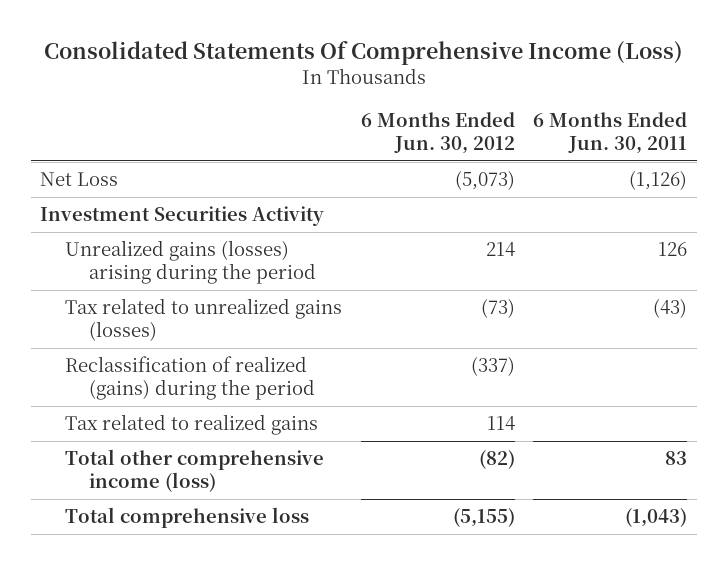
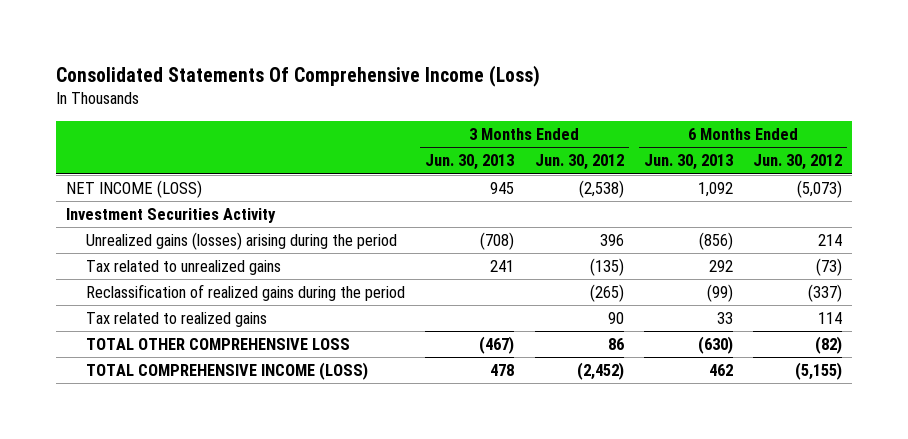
- | 6 Months Ended Jun. 30, 2012 | 6 Months Ended Jun. 30, 2011
+ | 3 Months Ended Jun. 30, 2013 | 3 Months Ended Jun. 30, 2012 | 6 Months Ended Jun. 30, 2013 | 6 Months Ended Jun. 30, 2012
- Net Loss | (5,073) | (1,126)
+ NET INCOME (LOSS) | 945 | (2,538) | 1,092 | (5,073)
- Tax related to unrealized gains (losses) | (73) | (43)
- Reclassification of realized (gains) during the period | (337) |
+ Tax related to unrealized gains | 241 | (135) | 292 | (73)
+ Reclassification of realized gains during the period | | (265) | (99) | (337)
- Total other comprehensive income (loss) | (82) | 83
- Total comprehensive loss | (5,155) | (1,043)
+ TOTAL OTHER COMPREHENSIVE LOSS | (467) | 86 | (630) | (82)
+ TOTAL COMPREHENSIVE INCOME (LOSS) | 478 | (2,452) | 462 | (5,155)

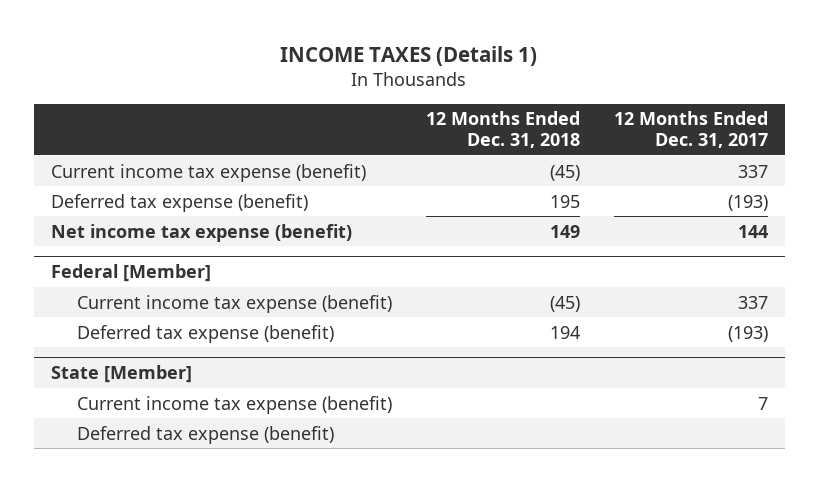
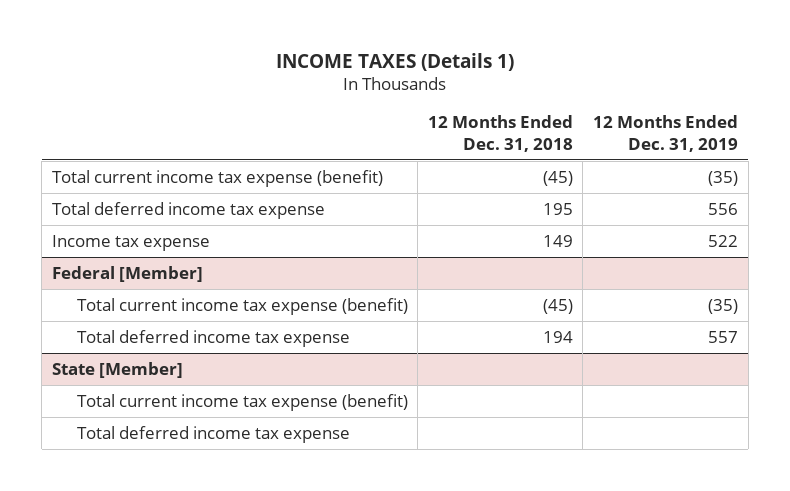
- | 12 Months Ended Dec. 31, 2018 | 12 Months Ended Dec. 31, 2017
+ | 12 Months Ended Dec. 31, 2018 | 12 Months Ended Dec. 31, 2019
- Current income tax expense (benefit) | (45) | 337
- Deferred tax expense (benefit) | 195 | (193)
- Net income tax expense (benefit) | 149 | 144
+ Total current income tax expense (benefit) | (45) | (35)
+ Total deferred income tax expense | 195 | 556
+ Income tax expense | 149 | 522
@ Federal [Member]
- Current income tax expense (benefit) | (45) | 337
- Deferred tax expense (benefit) | 194 | (193)
+ Total current income tax expense (benefit) | (45) | (35)
+ Total deferred income tax expense | 194 | 557
@ State [Member]
- Current income tax expense (benefit) | | 7
- Deferred tax expense (benefit)
+ Total current income tax expense (benefit)
+ Total deferred income tax expense

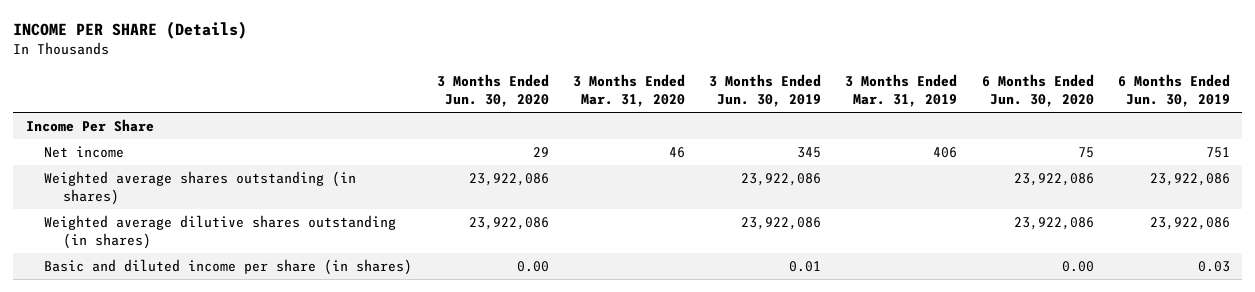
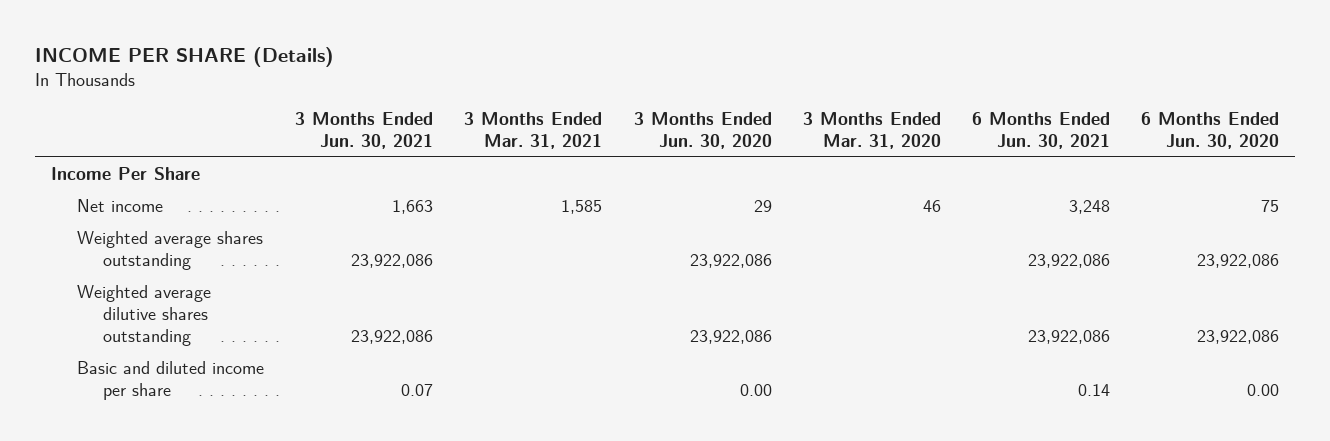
- | 3 Months Ended Jun. 30, 2020 | 3 Months Ended Mar. 31, 2020 | 3 Months Ended Jun. 30, 2019 | 3 Months Ended Mar. 31, 2019 | 6 Months Ended Jun. 30, 2020 | 6 Months Ended Jun. 30, 2019
+ | 3 Months Ended Jun. 30, 2021 | 3 Months Ended Mar. 31, 2021 | 3 Months Ended Jun. 30, 2020 | 3 Months Ended Mar. 31, 2020 | 6 Months Ended Jun. 30, 2021 | 6 Months Ended Jun. 30, 2020
- Weighted average shares outstanding (in shares) | 23,922,086 | | 23,922,086 | | 23,922,086 | 23,922,086
- Weighted average dilutive shares outstanding (in shares) | 23,922,086 | | 23,922,086 | | 23,922,086 | 23,922,086
- Basic and diluted income per share (in shares) | 0.00 | | 0.01 | | 0.00 | 0.03
+ Weighted average shares outstanding | 23,922,086 | | 23,922,086 | | 23,922,086 | 23,922,086
+ Weighted average dilutive shares outstanding | 23,922,086 | | 23,922,086 | | 23,922,086 | 23,922,086
+ Basic and diluted income per share | 0.07 | | 0.00 | | 0.14 | 0.00

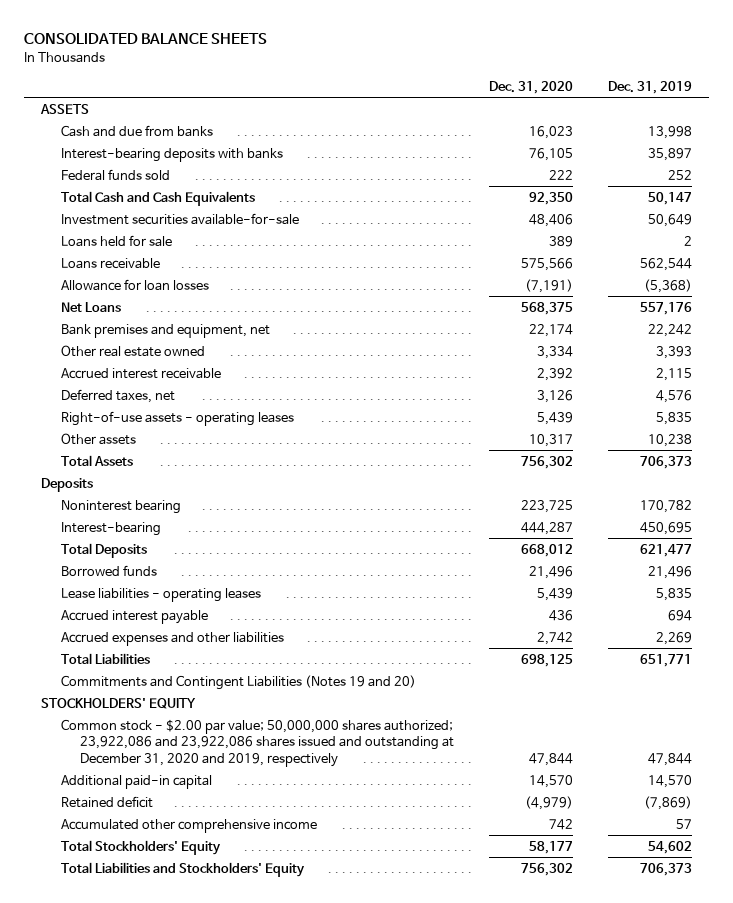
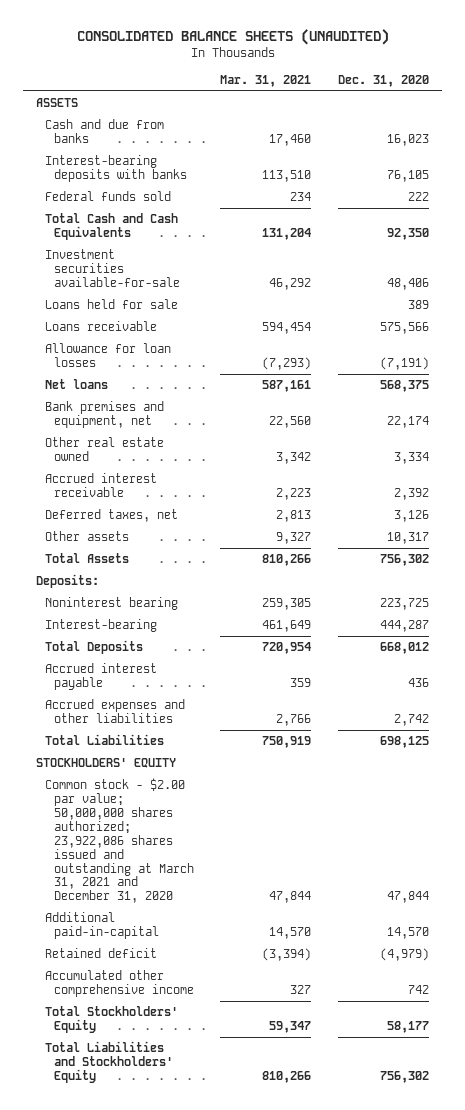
- CONSOLIDATED BALANCE SHEETS
+ CONSOLIDATED BALANCE SHEETS (UNAUDITED)
- | Dec. 31, 2020 | Dec. 31, 2019
+ | Mar. 31, 2021 | Dec. 31, 2020
- Net Loans | 568,375 | 557,176
+ Net loans | 587,161 | 568,375
- Right-of-use assets - operating leases | 5,439 | 5,835
- Deposits
+ Deposits:
- Borrowed funds | 21,496 | 21,496
- Lease liabilities - operating leases | 5,439 | 5,835
- Commitments and Contingent Liabilities (Notes 19 and 20)
- Common stock - $2.00 par value; 50,000,000 shares authorized; 23,922,086 and 23,922,086 shares issued and outstanding at December 31, 2020 and 2019, respectively | 47,844 | 47,844
- Additional paid-in capital | 14,570 | 14,570
+ Common stock - $2.00 par value; 50,000,000 shares authorized; 23,922,086 shares issued and outstanding at March 31, 2021 and December 31, 2020 | 47,844 | 47,844
+ Additional paid-in-capital | 14,570 | 14,570

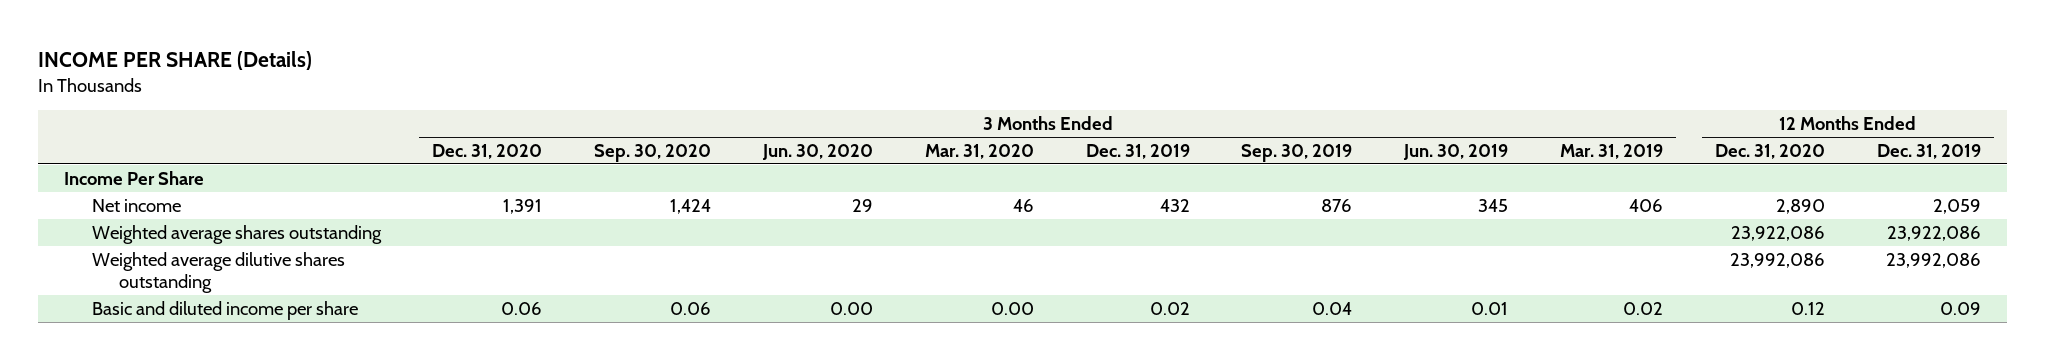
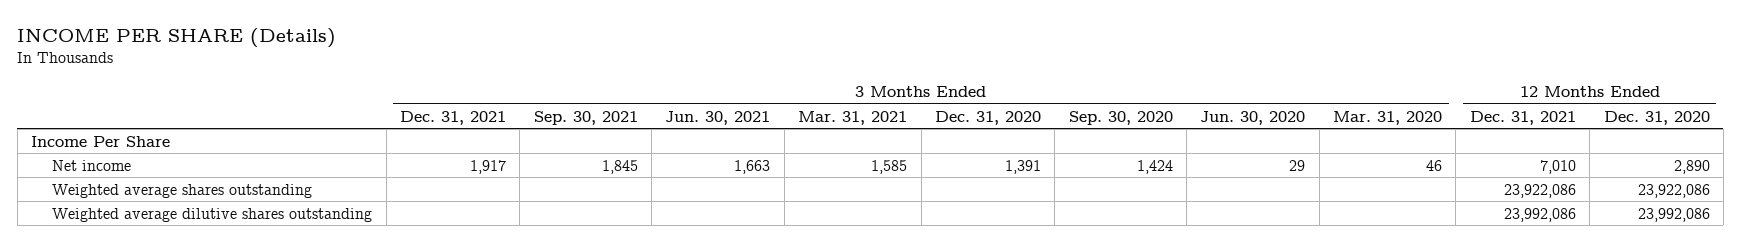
- | 3 Months Ended Dec. 31, 2020 | 3 Months Ended Sep. 30, 2020 | 3 Months Ended Jun. 30, 2020 | 3 Months Ended Mar. 31, 2020 | 3 Months Ended Dec. 31, 2019 | 3 Months Ended Sep. 30, 2019 | 3 Months Ended Jun. 30, 2019 | 3 Months Ended Mar. 31, 2019 | 12 Months Ended Dec. 31, 2020 | 12 Months Ended Dec. 31, 2019
+ | 3 Months Ended Dec. 31, 2021 | 3 Months Ended Sep. 30, 2021 | 3 Months Ended Jun. 30, 2021 | 3 Months Ended Mar. 31, 2021 | 3 Months Ended Dec. 31, 2020 | 3 Months Ended Sep. 30, 2020 | 3 Months Ended Jun. 30, 2020 | 3 Months Ended Mar. 31, 2020 | 12 Months Ended Dec. 31, 2021 | 12 Months Ended Dec. 31, 2020
- Basic and diluted income per share | 0.06 | 0.06 | 0.00 | 0.00 | 0.02 | 0.04 | 0.01 | 0.02 | 0.12 | 0.09

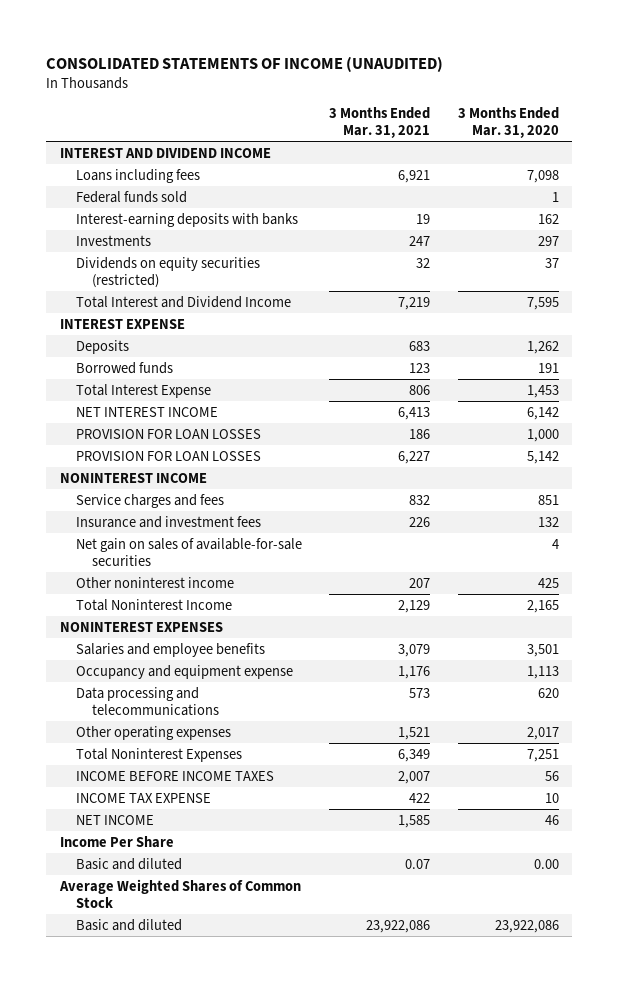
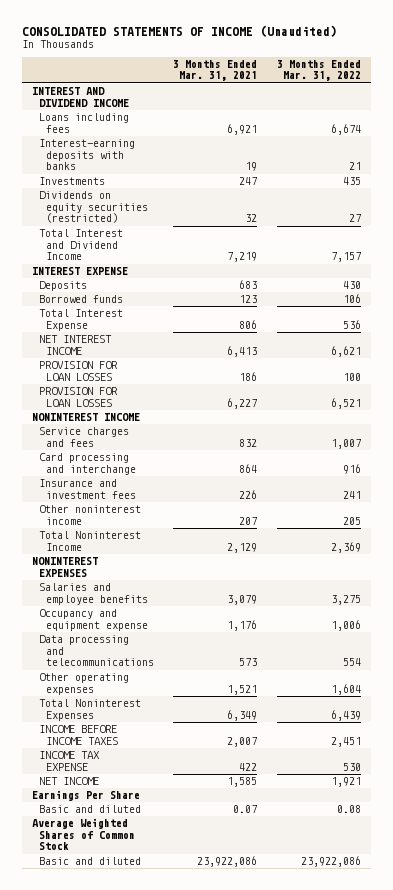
- CONSOLIDATED STATEMENTS OF INCOME (UNAUDITED)
+ CONSOLIDATED STATEMENTS OF INCOME (Unaudited)
- | 3 Months Ended Mar. 31, 2021 | 3 Months Ended Mar. 31, 2020
+ | 3 Months Ended Mar. 31, 2021 | 3 Months Ended Mar. 31, 2022
- Federal funds sold | | 1
+ Card processing and interchange | 864 | 916
- Net gain on sales of available-for-sale securities | | 4
- Income Per Share
+ Earnings Per Share

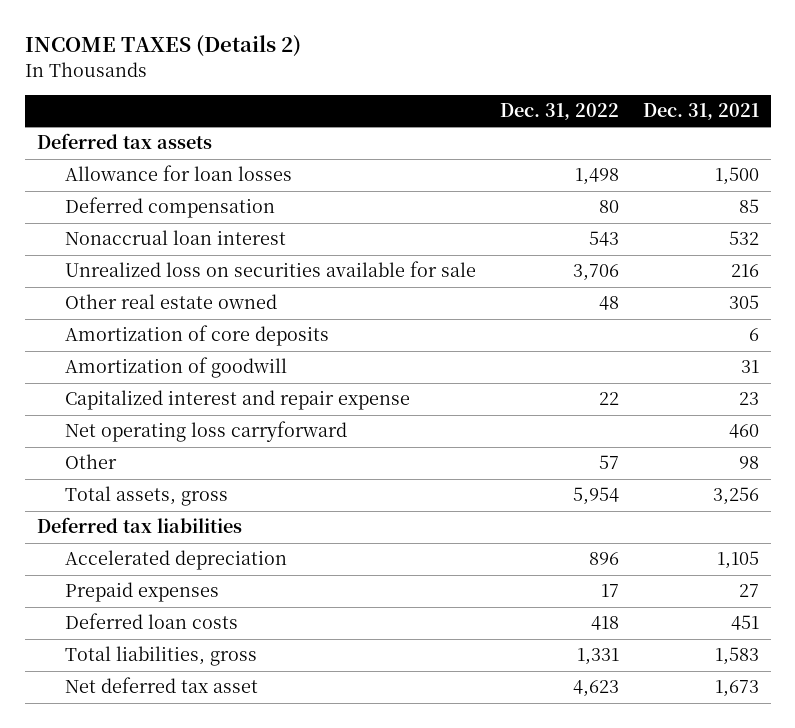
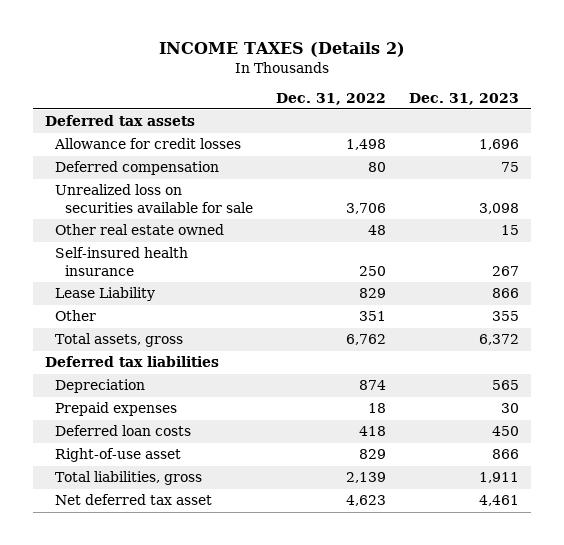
- | Dec. 31, 2022 | Dec. 31, 2021
+ | Dec. 31, 2022 | Dec. 31, 2023
- Allowance for loan losses | 1,498 | 1,500
+ Allowance for credit losses | 1,498 | 1,696
- Nonaccrual loan interest | 543 | 532
- Amortization of core deposits | | 6
- Amortization of goodwill | | 31
- Capitalized interest and repair expense | 22 | 23
- Net operating loss carryforward | | 460
- Other | 57 | 98
- Total assets, gross | 5,954 | 3,256
+ Self-insured health insurance | 250 | 267
+ Lease Liability | 829 | 866
+ Other | 351 | 355
+ Total assets, gross | 6,762 | 6,372
- Accelerated depreciation | 896 | 1,105
- Prepaid expenses | 17 | 27
+ Depreciation | 874 | 565
+ Prepaid expenses | 18 | 30
- Total liabilities, gross | 1,331 | 1,583
+ Right-of-use asset | 829 | 866
+ Total liabilities, gross | 2,139 | 1,911

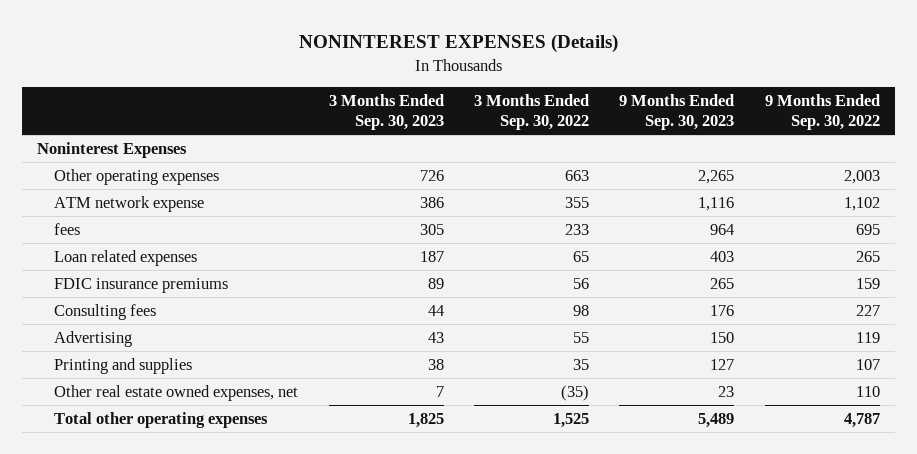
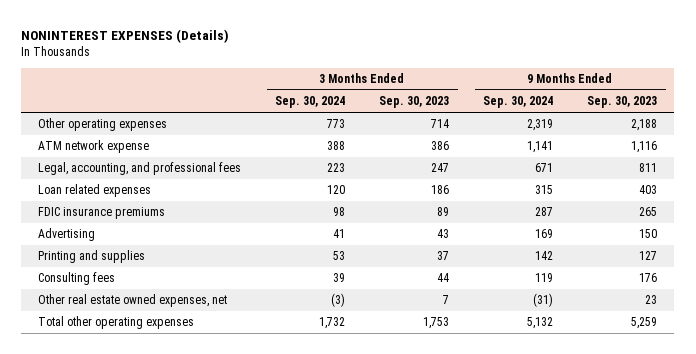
- | 3 Months Ended Sep. 30, 2023 | 3 Months Ended Sep. 30, 2022 | 9 Months Ended Sep. 30, 2023 | 9 Months Ended Sep. 30, 2022
+ | 3 Months Ended Sep. 30, 2024 | 3 Months Ended Sep. 30, 2023 | 9 Months Ended Sep. 30, 2024 | 9 Months Ended Sep. 30, 2023
- Noninterest Expenses
- Other operating expenses | 726 | 663 | 2,265 | 2,003
+ Other operating expenses | 773 | 714 | 2,319 | 2,188
- fees | 305 | 233 | 964 | 695
- Loan related expenses | 187 | 65 | 403 | 265
+ Legal, accounting, and professional fees | 223 | 247 | 671 | 811
+ Loan related expenses | 120 | 186 | 315 | 403
- Printing and supplies | 38 | 35 | 127 | 107
+ Printing and supplies | 53 | 37 | 142 | 127
moved down: Consulting fees | 39 | 44 | 119 | 176
- Total other operating expenses | 1,825 | 1,525 | 5,489 | 4,787
+ Total other operating expenses | 1,732 | 1,753 | 5,132 | 5,259

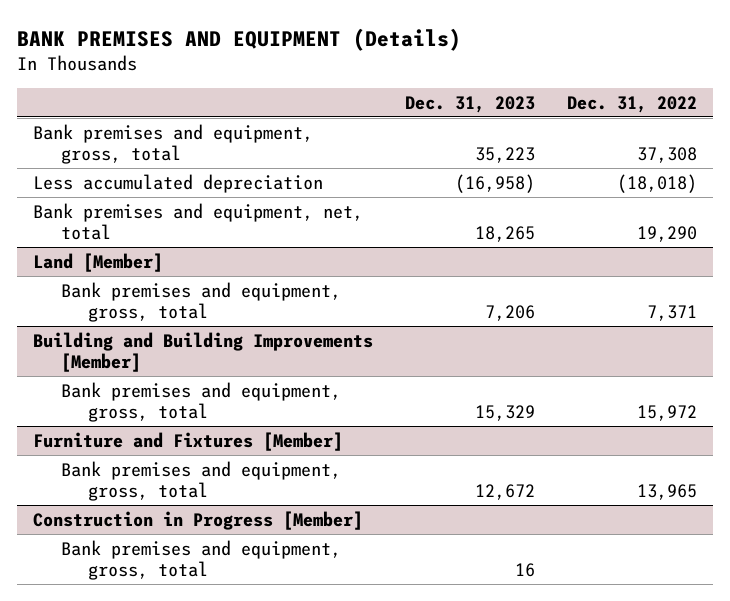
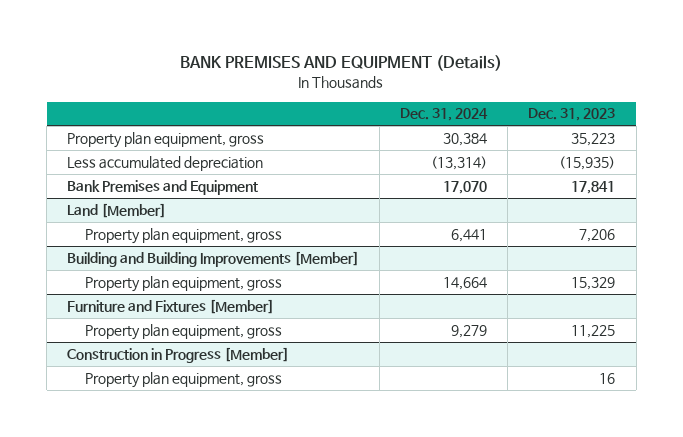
- | Dec. 31, 2023 | Dec. 31, 2022
+ | Dec. 31, 2024 | Dec. 31, 2023
- Bank premises and equipment, gross, total | 35,223 | 37,308
- Less accumulated depreciation | (16,958) | (18,018)
- Bank premises and equipment, net, total | 18,265 | 19,290
+ Property plan equipment, gross | 30,384 | 35,223
+ Less accumulated depreciation | (13,314) | (15,935)
+ Bank Premises and Equipment | 17,070 | 17,841
@ Land [Member]
- Bank premises and equipment, gross, total | 7,206 | 7,371
+ Property plan equipment, gross | 6,441 | 7,206
@ Building and Building Improvements [Member]
- Bank premises and equipment, gross, total | 15,329 | 15,972
+ Property plan equipment, gross | 14,664 | 15,329
@ Furniture and Fixtures [Member]
- Bank premises and equipment, gross, total | 12,672 | 13,965
+ Property plan equipment, gross | 9,279 | 11,225
@ Construction in Progress [Member]
- Bank premises and equipment, gross, total | 16 |
+ Property plan equipment, gross | | 16

